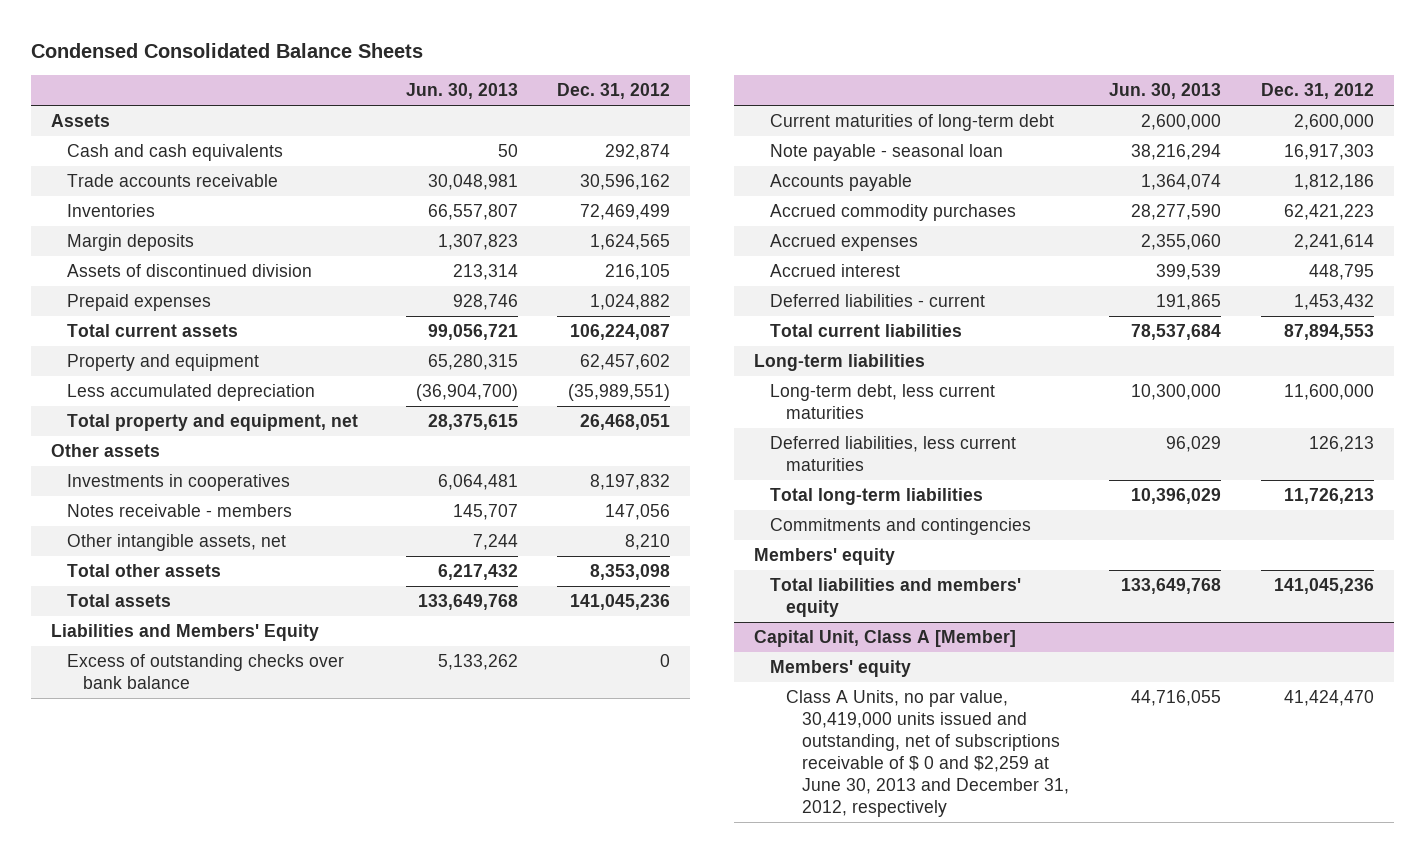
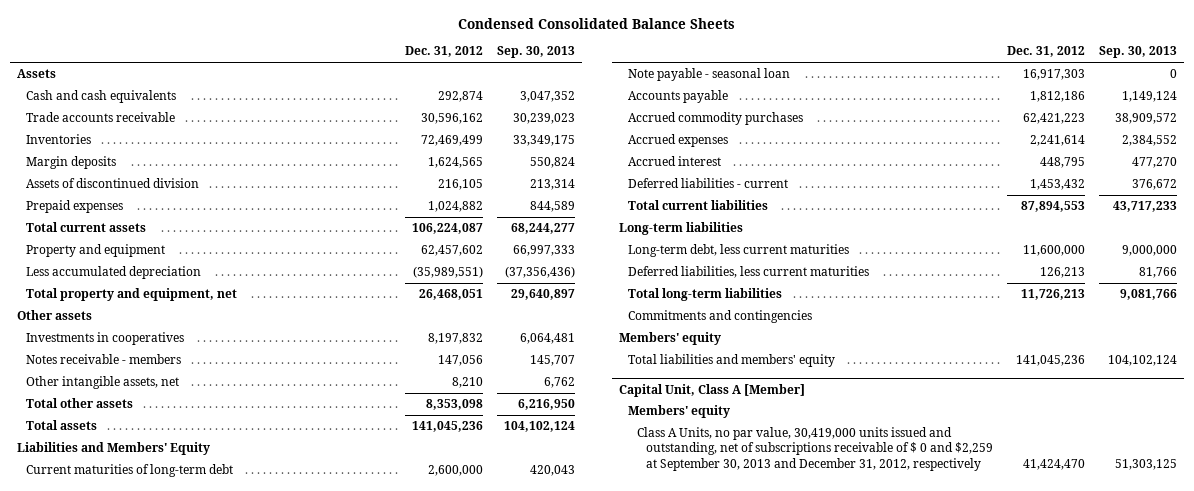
- | Jun. 30, 2013 | Dec. 31, 2012
+ | Dec. 31, 2012 | Sep. 30, 2013
- Excess of outstanding checks over bank balance | 5,133,262 | 0
@ Capital Unit, Class A [Member]
- Class A Units, no par value, 30,419,000 units issued and outstanding, net of subscriptions receivable of $ 0 and $2,259 at June 30, 2013 and December 31, 2012, respectively | 44,716,055 | 41,424,470
+ Class A Units, no par value, 30,419,000 units issued and outstanding, net of subscriptions receivable of $ 0 and $2,259 at September 30, 2013 and December 31, 2012, respectively | 41,424,470 | 51,303,125

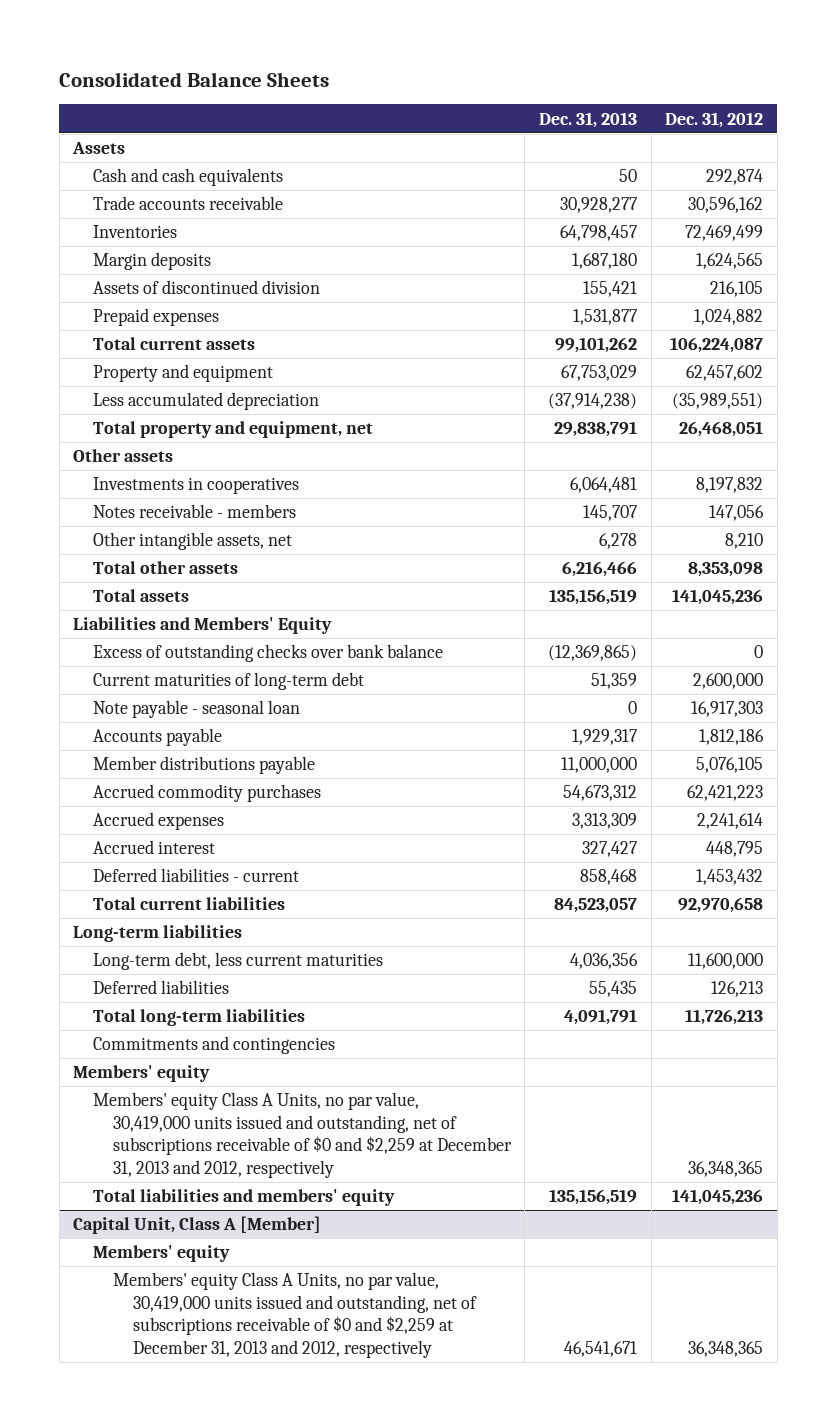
- Condensed Consolidated Balance Sheets
+ Consolidated Balance Sheets
- | Dec. 31, 2012 | Sep. 30, 2013
+ | Dec. 31, 2013 | Dec. 31, 2012
+ Excess of outstanding checks over bank balance | (12,369,865) | 0
+ Member distributions payable | 11,000,000 | 5,076,105
- Total current liabilities | 87,894,553 | 43,717,233
+ Total current liabilities | 84,523,057 | 92,970,658
- Deferred liabilities, less current maturities | 126,213 | 81,766
+ Deferred liabilities | 55,435 | 126,213
+ Members' equity Class A Units, no par value, 30,419,000 units issued and outstanding, net of subscriptions receivable of $0 and $2,259 at December 31, 2013 and 2012, respectively | | 36,348,365
@ Capital Unit, Class A [Member]
- Class A Units, no par value, 30,419,000 units issued and outstanding, net of subscriptions receivable of $ 0 and $2,259 at September 30, 2013 and December 31, 2012, respectively | 41,424,470 | 51,303,125
+ Members' equity Class A Units, no par value, 30,419,000 units issued and outstanding, net of subscriptions receivable of $0 and $2,259 at December 31, 2013 and 2012, respectively | 46,541,671 | 36,348,365

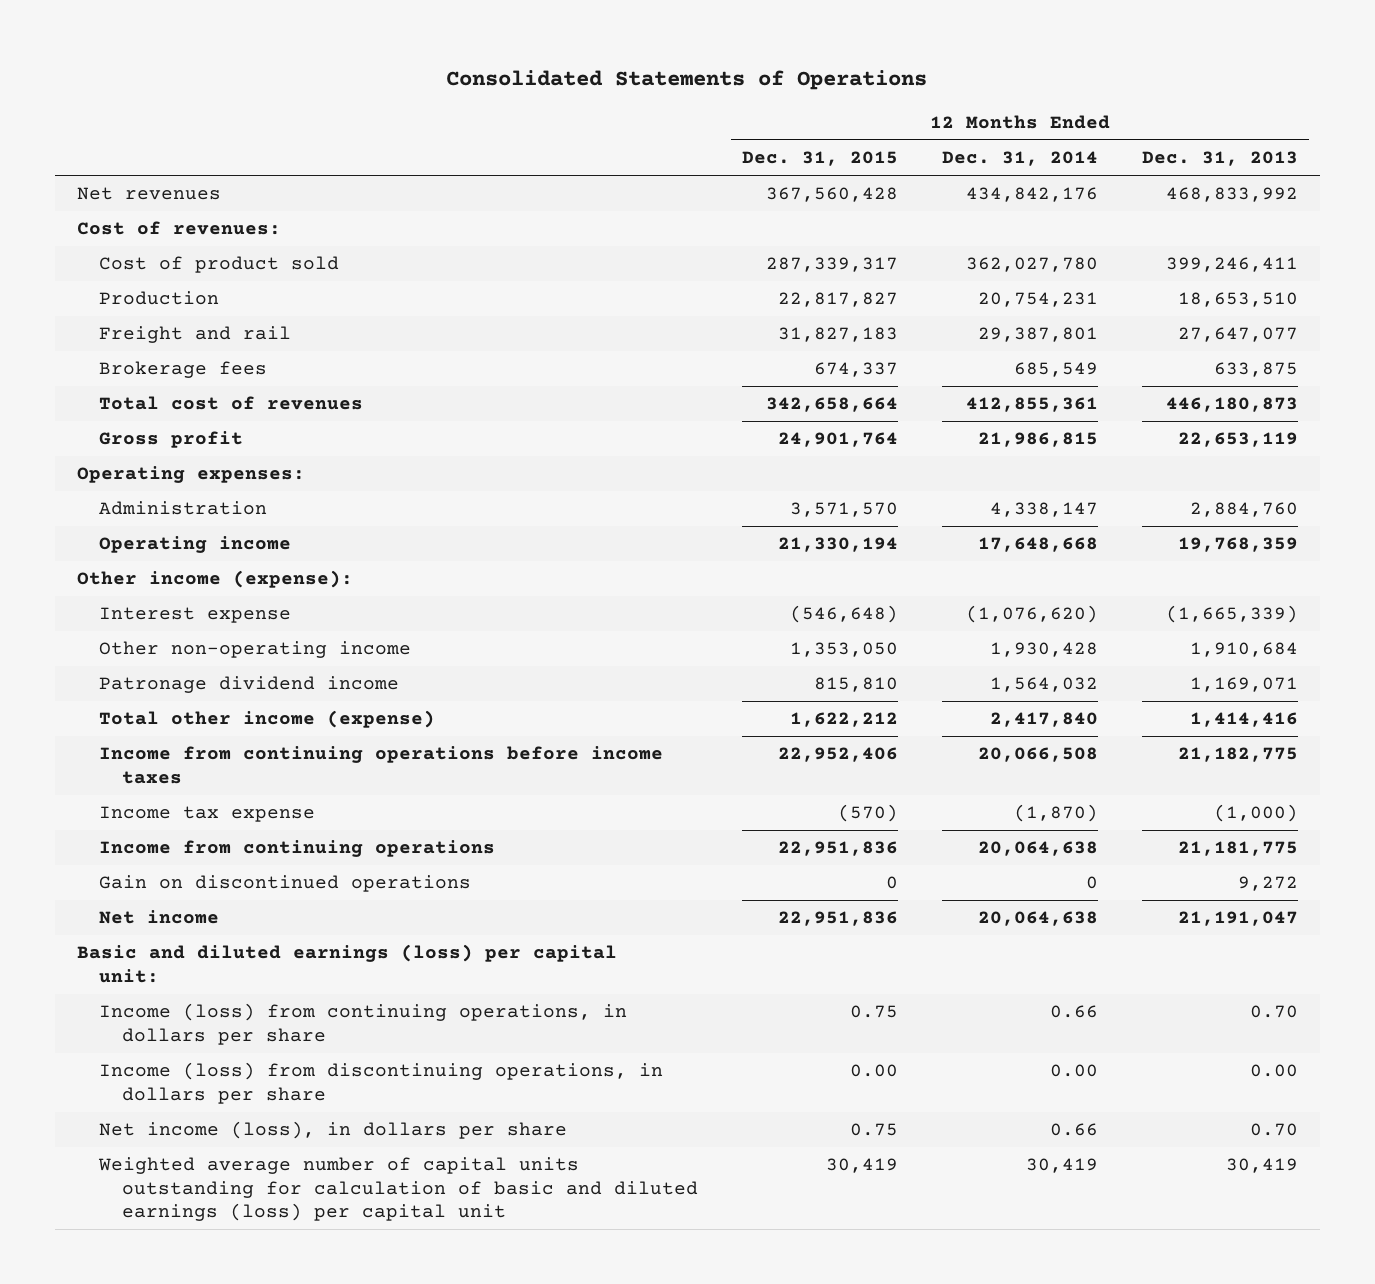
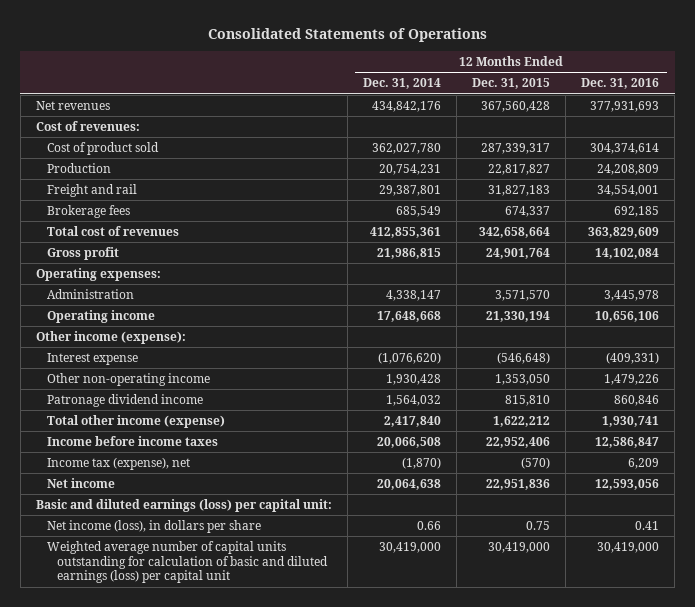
- | 12 Months Ended Dec. 31, 2015 | 12 Months Ended Dec. 31, 2014 | 12 Months Ended Dec. 31, 2013
+ | 12 Months Ended Dec. 31, 2014 | 12 Months Ended Dec. 31, 2015 | 12 Months Ended Dec. 31, 2016
- Income from continuing operations before income taxes | 22,952,406 | 20,066,508 | 21,182,775
- Income tax expense | (570) | (1,870) | (1,000)
- Income from continuing operations | 22,951,836 | 20,064,638 | 21,181,775
- Gain on discontinued operations | 0 | 0 | 9,272
+ Income before income taxes | 20,066,508 | 22,952,406 | 12,586,847
+ Income tax (expense), net | (1,870) | (570) | 6,209
- Income (loss) from continuing operations, in dollars per share | 0.75 | 0.66 | 0.70
- Income (loss) from discontinuing operations, in dollars per share | 0.00 | 0.00 | 0.00
- Weighted average number of capital units outstanding for calculation of basic and diluted earnings (loss) per capital unit | 30,419 | 30,419 | 30,419
+ Weighted average number of capital units outstanding for calculation of basic and diluted earnings (loss) per capital unit | 30,419,000 | 30,419,000 | 30,419,000

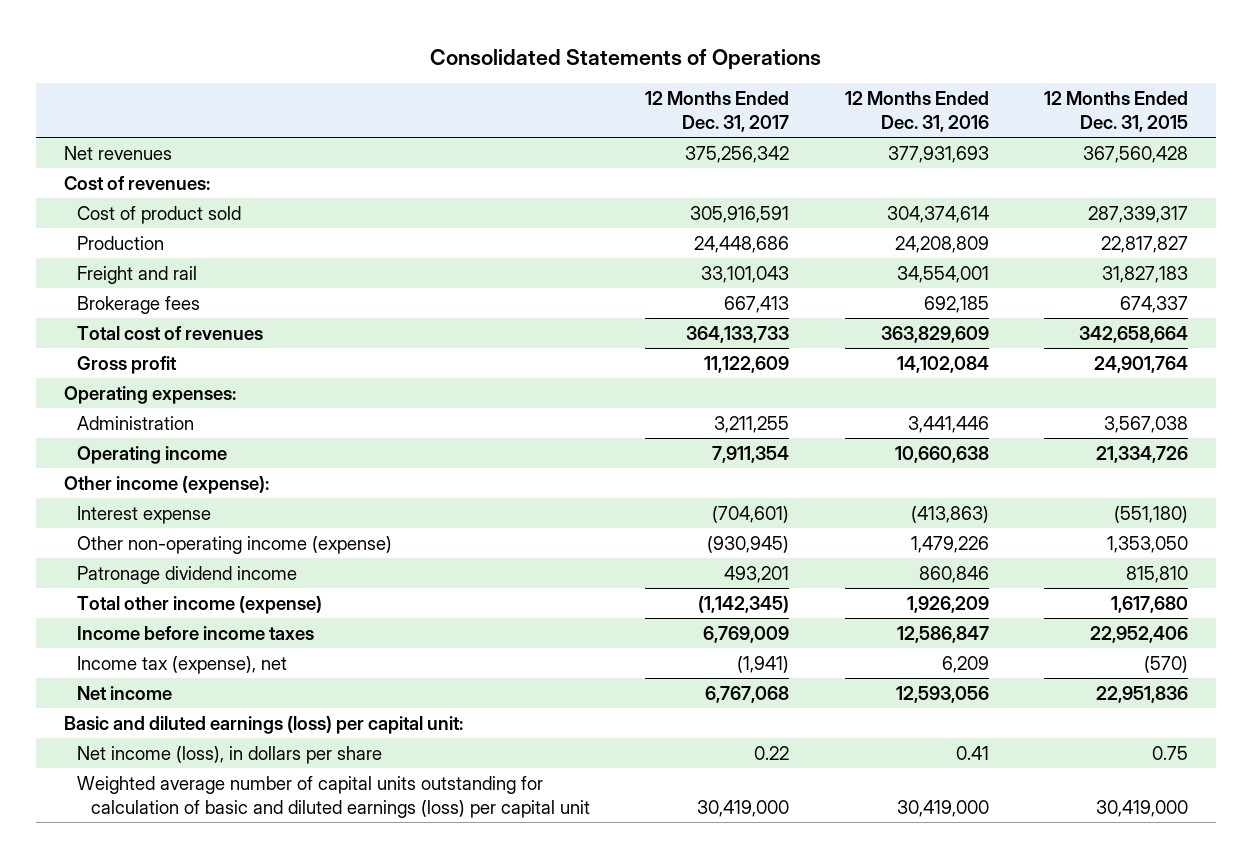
- | 12 Months Ended Dec. 31, 2014 | 12 Months Ended Dec. 31, 2015 | 12 Months Ended Dec. 31, 2016
+ | 12 Months Ended Dec. 31, 2017 | 12 Months Ended Dec. 31, 2016 | 12 Months Ended Dec. 31, 2015
- Administration | 4,338,147 | 3,571,570 | 3,445,978
- Operating income | 17,648,668 | 21,330,194 | 10,656,106
+ Administration | 3,211,255 | 3,441,446 | 3,567,038
+ Operating income | 7,911,354 | 10,660,638 | 21,334,726
- Interest expense | (1,076,620) | (546,648) | (409,331)
- Other non-operating income | 1,930,428 | 1,353,050 | 1,479,226
+ Interest expense | (704,601) | (413,863) | (551,180)
+ Other non-operating income (expense) | (930,945) | 1,479,226 | 1,353,050
- Total other income (expense) | 2,417,840 | 1,622,212 | 1,930,741
+ Total other income (expense) | (1,142,345) | 1,926,209 | 1,617,680

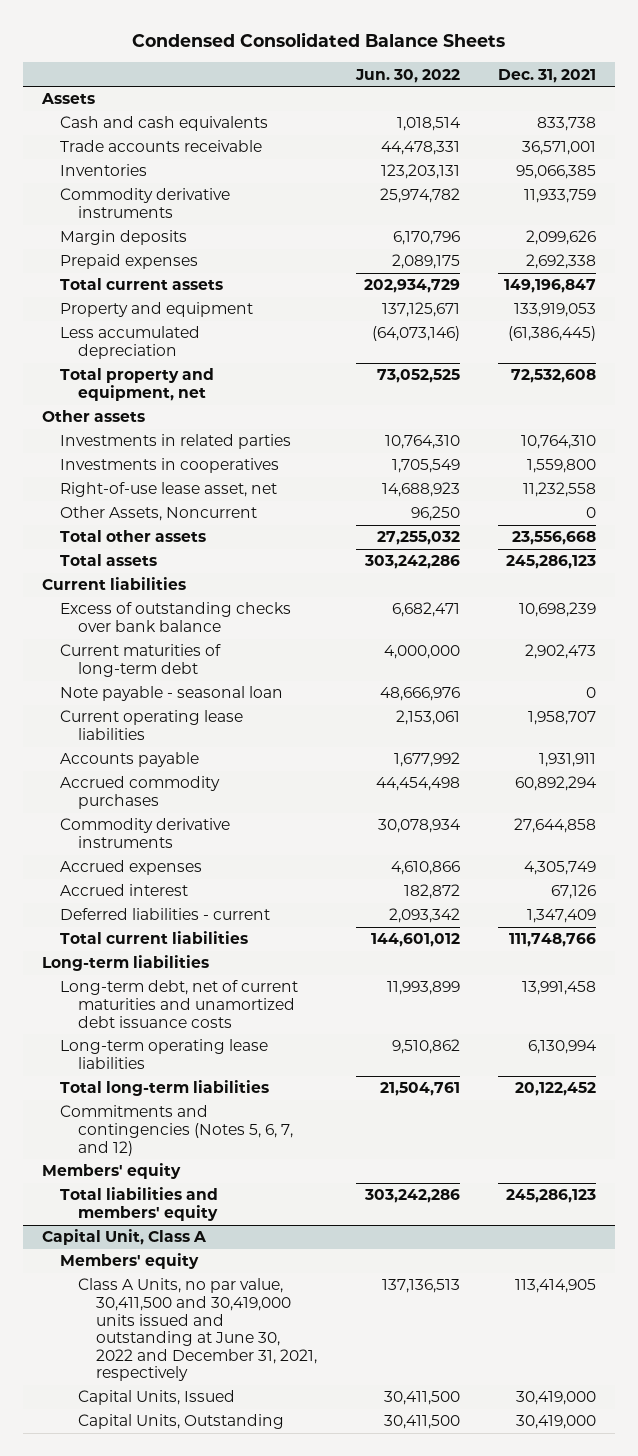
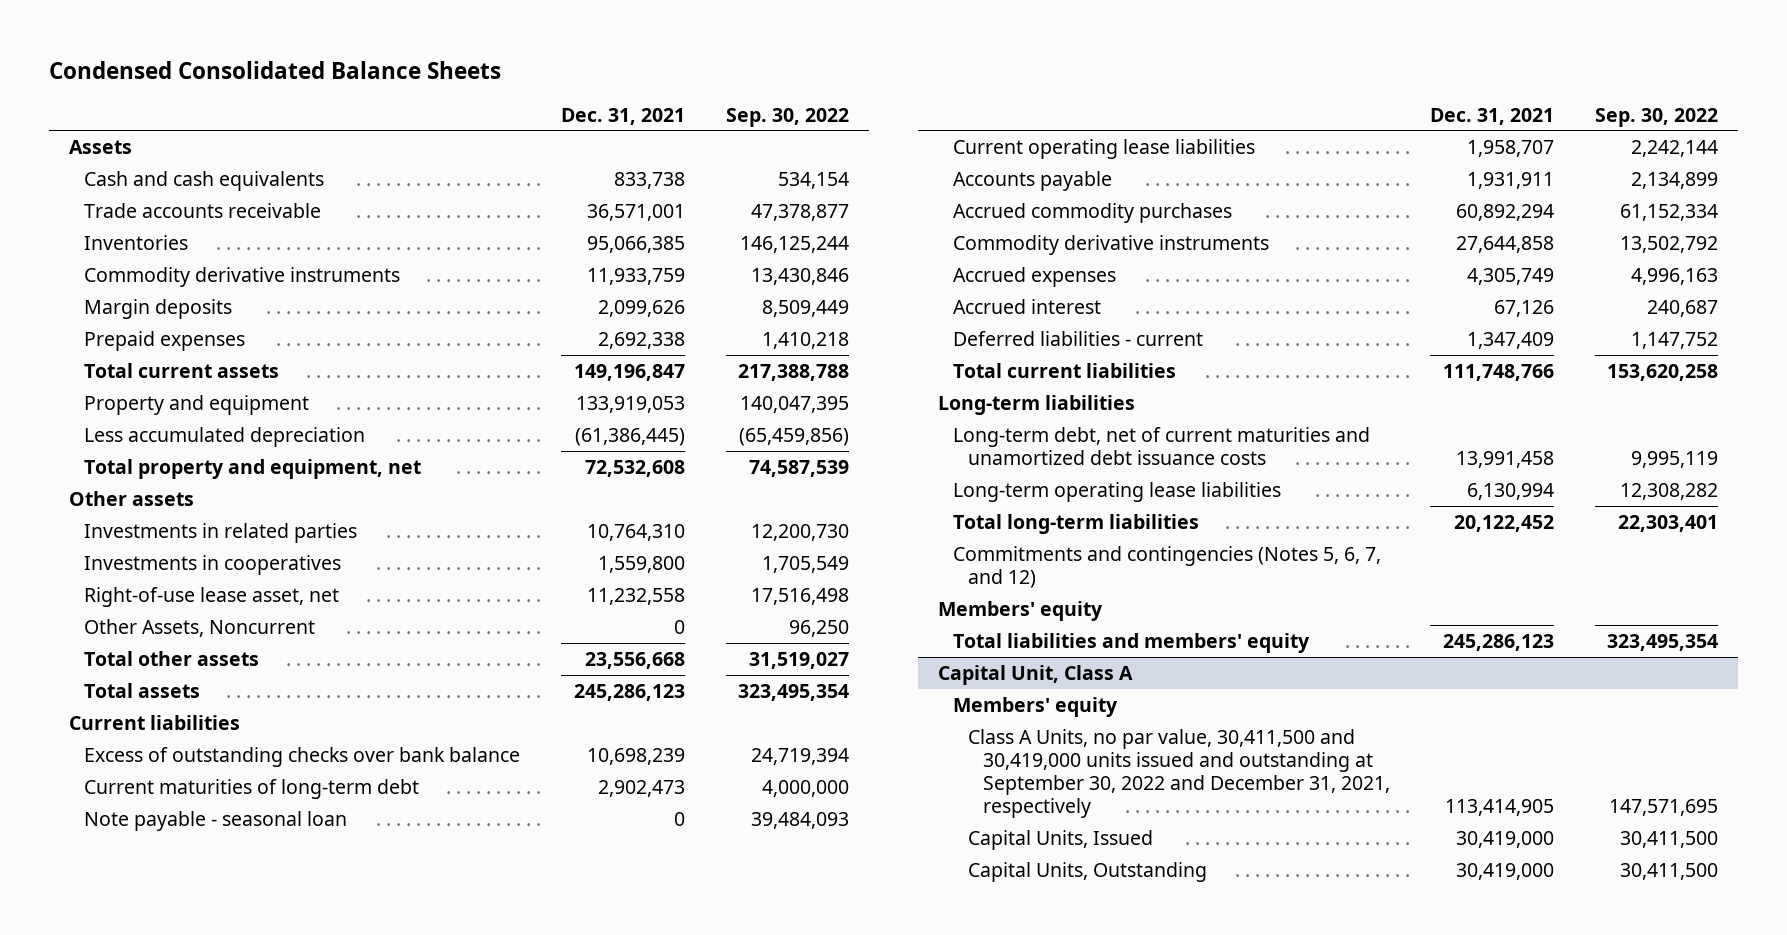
- | Jun. 30, 2022 | Dec. 31, 2021
+ | Dec. 31, 2021 | Sep. 30, 2022
@ Capital Unit, Class A
- Class A Units, no par value, 30,411,500 and 30,419,000 units issued and outstanding at June 30, 2022 and December 31, 2021, respectively | 137,136,513 | 113,414,905
+ Class A Units, no par value, 30,411,500 and 30,419,000 units issued and outstanding at September 30, 2022 and December 31, 2021, respectively | 113,414,905 | 147,571,695

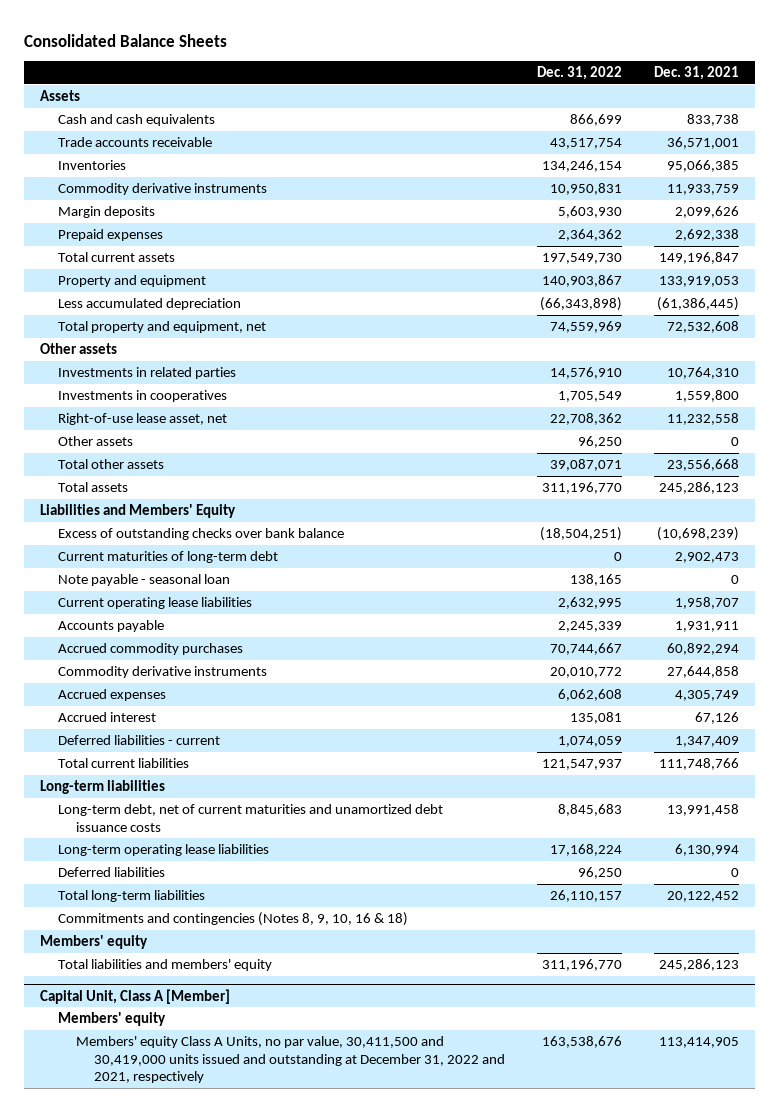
- Condensed Consolidated Balance Sheets
+ Consolidated Balance Sheets
- | Dec. 31, 2021 | Sep. 30, 2022
+ | Dec. 31, 2022 | Dec. 31, 2021
- Other Assets, Noncurrent | 0 | 96,250
+ Other assets | 96,250 | 0
- Current liabilities
- Excess of outstanding checks over bank balance | 10,698,239 | 24,719,394
+ Liabilities and Members' Equity
+ Excess of outstanding checks over bank balance | (18,504,251) | (10,698,239)
+ Deferred liabilities | 96,250 | 0
- Commitments and contingencies (Notes 5, 6, 7, and 12)
+ Commitments and contingencies (Notes 8, 9, 10, 16 & 18)
- Capital Unit, Class A
+ Capital Unit, Class A [Member]
- Class A Units, no par value, 30,411,500 and 30,419,000 units issued and outstanding at September 30, 2022 and December 31, 2021, respectively | 113,414,905 | 147,571,695
- Capital Units, Issued | 30,419,000 | 30,411,500
- Capital Units, Outstanding | 30,419,000 | 30,411,500
+ Members' equity Class A Units, no par value, 30,411,500 and 30,419,000 units issued and outstanding at December 31, 2022 and 2021, respectively | 163,538,676 | 113,414,905

